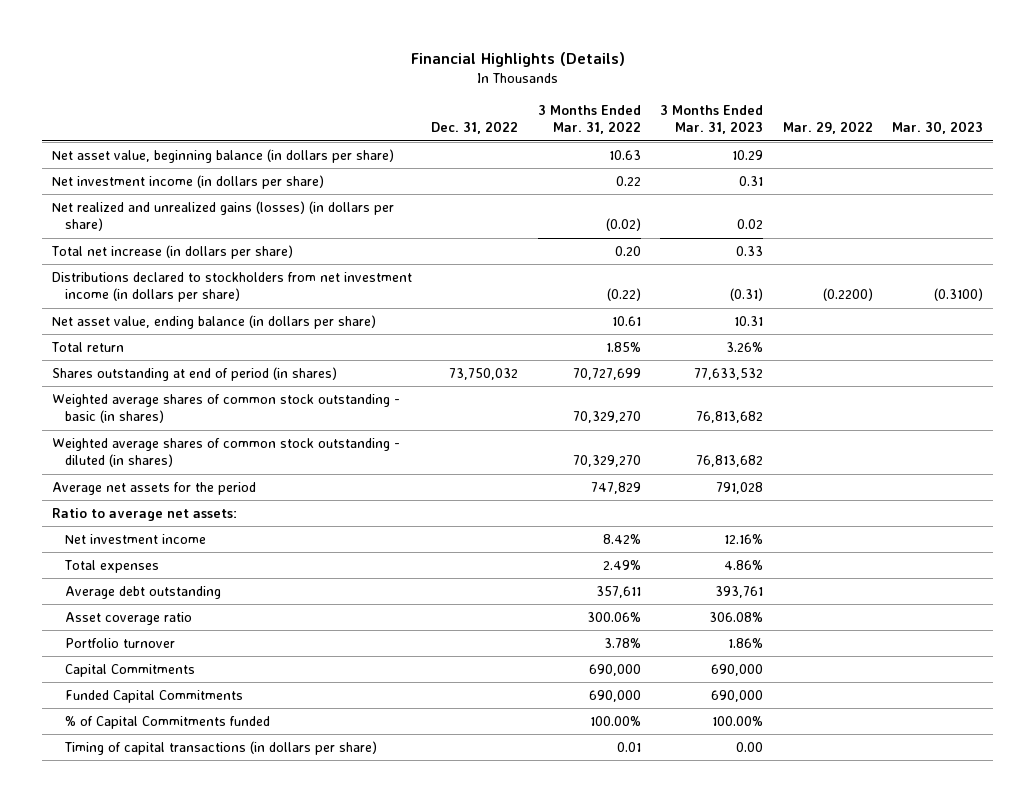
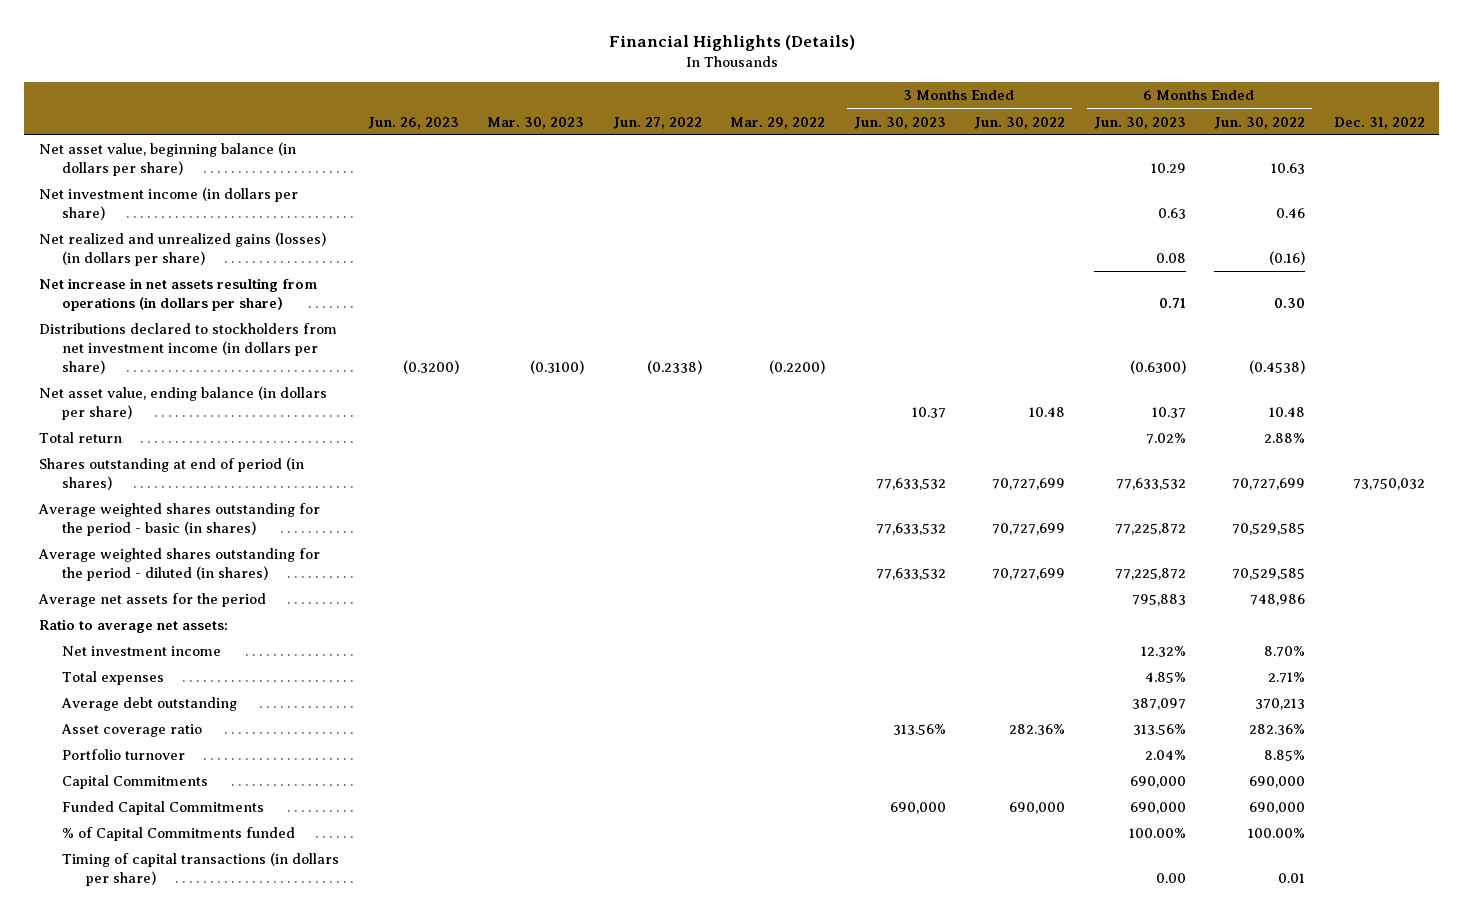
- | Dec. 31, 2022 | 3 Months Ended Mar. 31, 2022 | 3 Months Ended Mar. 31, 2023 | Mar. 29, 2022 | Mar. 30, 2023
+ | Jun. 26, 2023 | Mar. 30, 2023 | Jun. 27, 2022 | Mar. 29, 2022 | 3 Months Ended Jun. 30, 2023 | 3 Months Ended Jun. 30, 2022 | 6 Months Ended Jun. 30, 2023 | 6 Months Ended Jun. 30, 2022 | Dec. 31, 2022
- Total net increase (in dollars per share) | | 0.20 | 0.33 | |
+ Net increase in net assets resulting from operations (in dollars per share) | | | | | | | 0.71 | 0.30 |
- Weighted average shares of common stock outstanding - basic (in shares) | | 70,329,270 | 76,813,682 | |
- Weighted average shares of common stock outstanding - diluted (in shares) | | 70,329,270 | 76,813,682 | |
+ Average weighted shares outstanding for the period - basic (in shares) | | | | | 77,633,532 | 70,727,699 | 77,225,872 | 70,529,585 |
+ Average weighted shares outstanding for the period - diluted (in shares) | | | | | 77,633,532 | 70,727,699 | 77,225,872 | 70,529,585 |

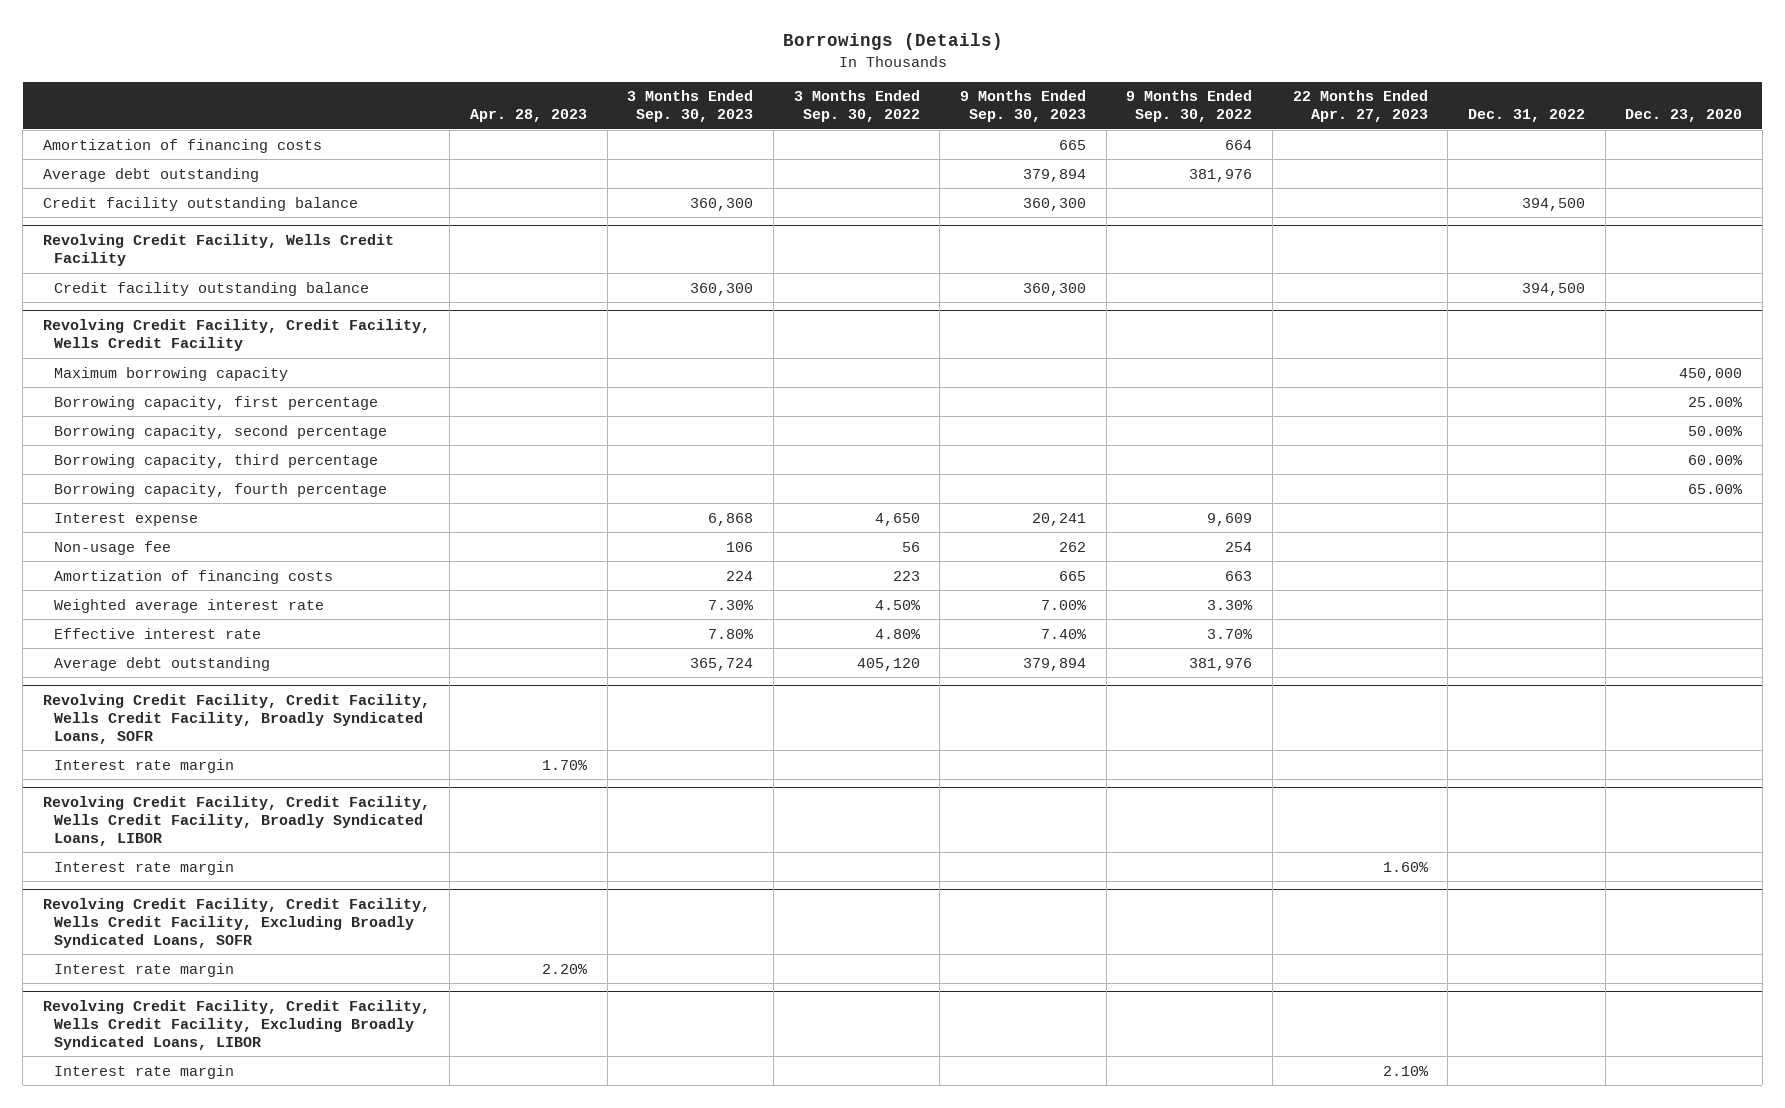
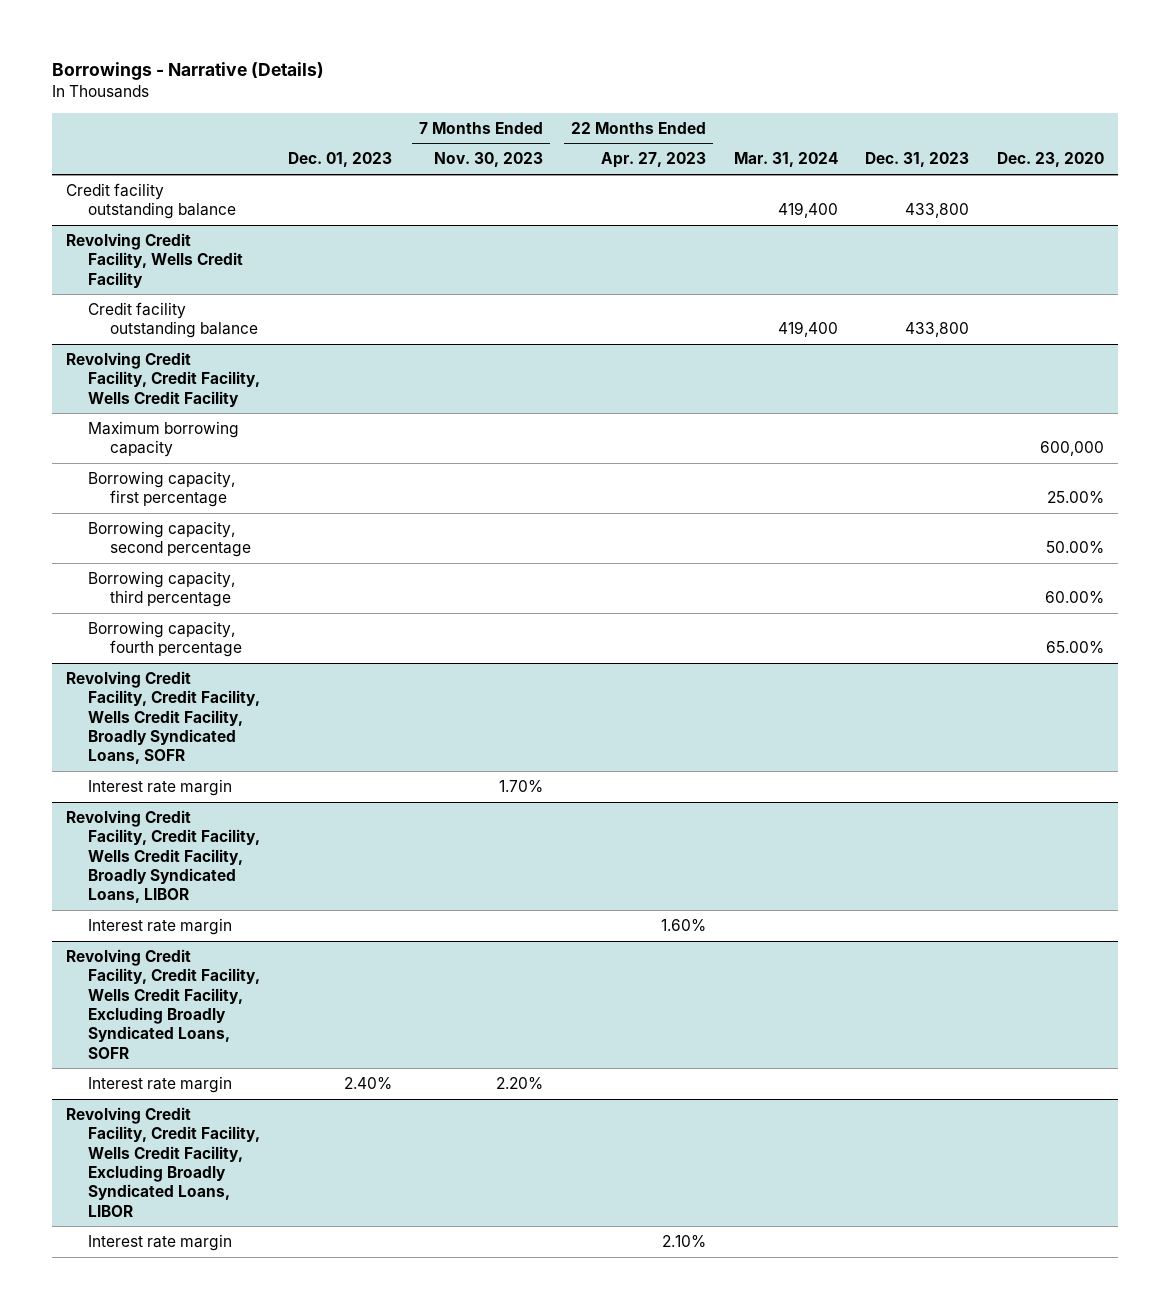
- Borrowings (Details)
+ Borrowings - Narrative (Details)
- | Apr. 28, 2023 | 3 Months Ended Sep. 30, 2023 | 3 Months Ended Sep. 30, 2022 | 9 Months Ended Sep. 30, 2023 | 9 Months Ended Sep. 30, 2022 | 22 Months Ended Apr. 27, 2023 | Dec. 31, 2022 | Dec. 23, 2020
+ | Dec. 01, 2023 | 7 Months Ended Nov. 30, 2023 | 22 Months Ended Apr. 27, 2023 | Mar. 31, 2024 | Dec. 31, 2023 | Dec. 23, 2020
- Amortization of financing costs | | | | 665 | 664 | | |
- Average debt outstanding | | | | 379,894 | 381,976 | | |
@ Revolving Credit Facility, Credit Facility, Wells Credit Facility
- Maximum borrowing capacity | | | | | | | | 450,000
+ Maximum borrowing capacity | | | | | | 600,000
- Interest expense | | 6,868 | 4,650 | 20,241 | 9,609 | | |
- Non-usage fee | | 106 | 56 | 262 | 254 | | |
- Amortization of financing costs | | 224 | 223 | 665 | 663 | | |
- Weighted average interest rate | | 7.30% | 4.50% | 7.00% | 3.30% | | |
- Effective interest rate | | 7.80% | 4.80% | 7.40% | 3.70% | | |
- Average debt outstanding | | 365,724 | 405,120 | 379,894 | 381,976 | | |

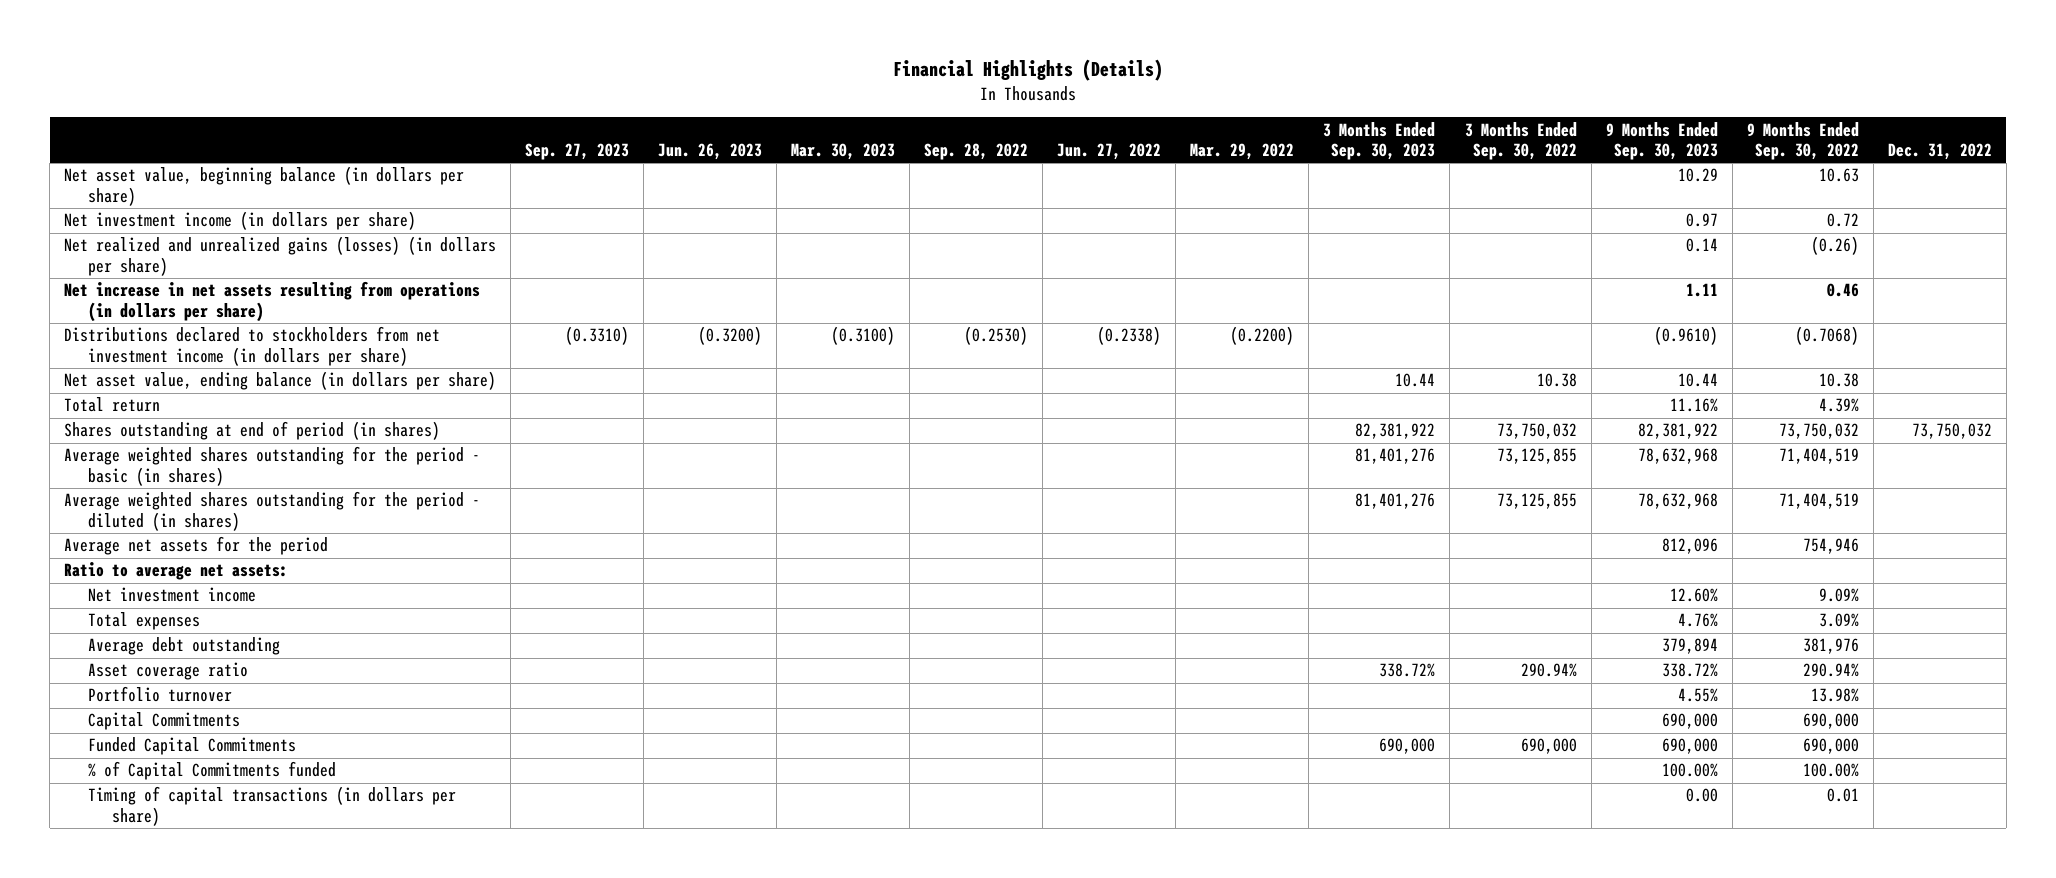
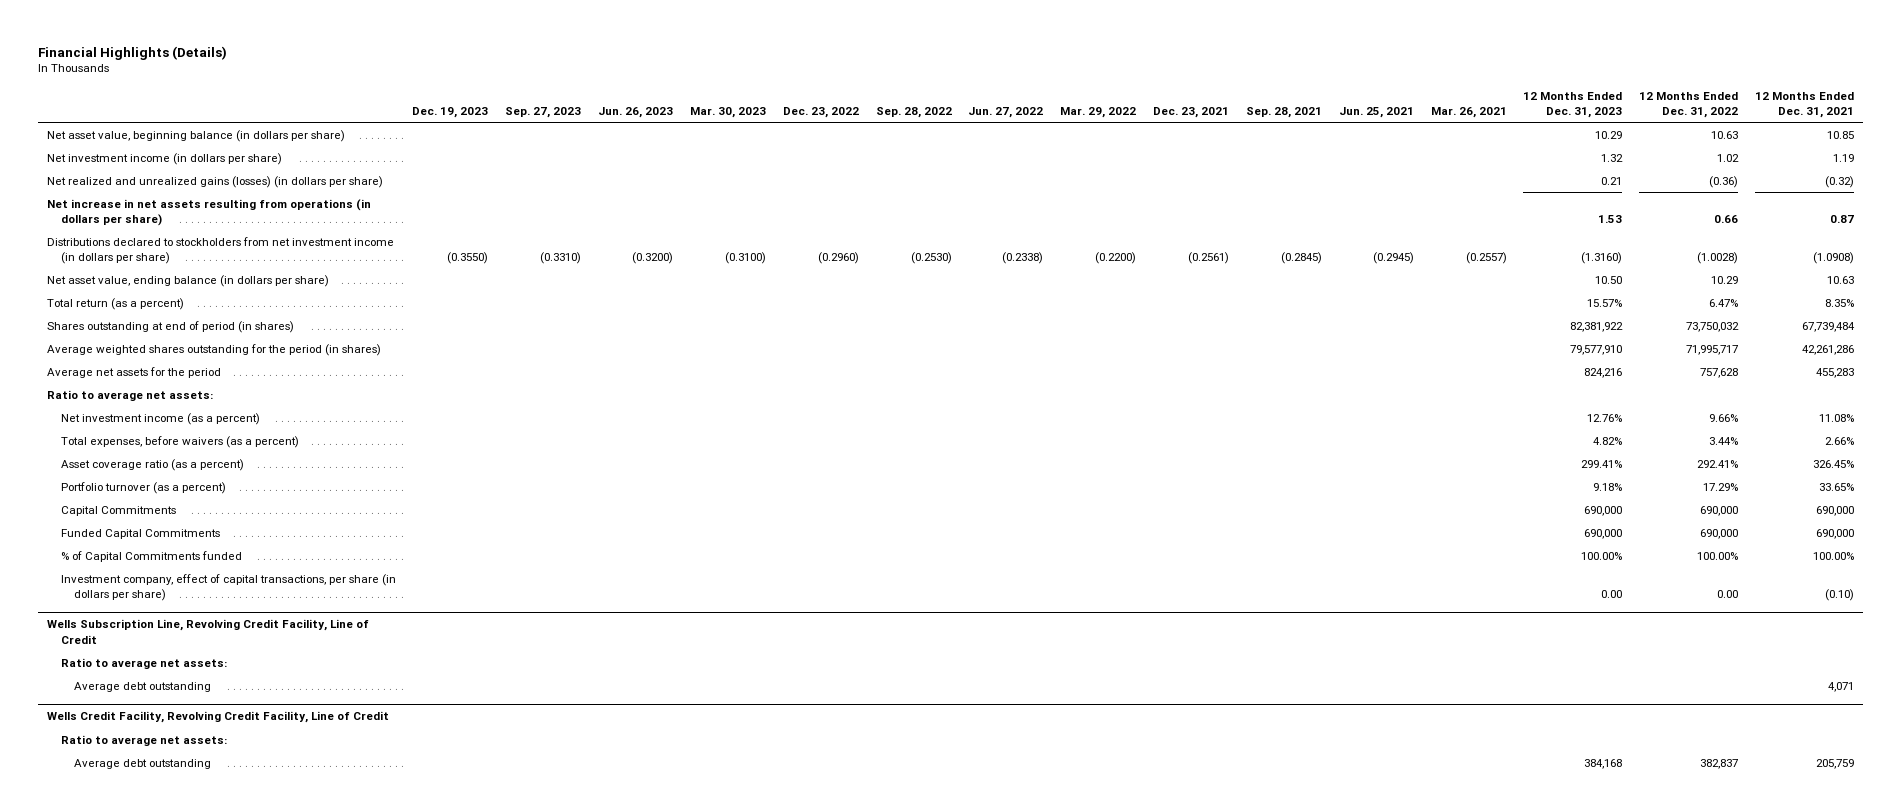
- | Sep. 27, 2023 | Jun. 26, 2023 | Mar. 30, 2023 | Sep. 28, 2022 | Jun. 27, 2022 | Mar. 29, 2022 | 3 Months Ended Sep. 30, 2023 | 3 Months Ended Sep. 30, 2022 | 9 Months Ended Sep. 30, 2023 | 9 Months Ended Sep. 30, 2022 | Dec. 31, 2022
+ | Dec. 19, 2023 | Sep. 27, 2023 | Jun. 26, 2023 | Mar. 30, 2023 | Dec. 23, 2022 | Sep. 28, 2022 | Jun. 27, 2022 | Mar. 29, 2022 | Dec. 23, 2021 | Sep. 28, 2021 | Jun. 25, 2021 | Mar. 26, 2021 | 12 Months Ended Dec. 31, 2023 | 12 Months Ended Dec. 31, 2022 | 12 Months Ended Dec. 31, 2021
- Total return | | | | | | | | | 11.16% | 4.39% |
+ Total return (as a percent) | | | | | | | | | | | | | 15.57% | 6.47% | 8.35%
- Average weighted shares outstanding for the period - basic (in shares) | | | | | | | 81,401,276 | 73,125,855 | 78,632,968 | 71,404,519 |
- Average weighted shares outstanding for the period - diluted (in shares) | | | | | | | 81,401,276 | 73,125,855 | 78,632,968 | 71,404,519 |
+ Average weighted shares outstanding for the period (in shares) | | | | | | | | | | | | | 79,577,910 | 71,995,717 | 42,261,286
- Net investment income | | | | | | | | | 12.60% | 9.09% |
- Total expenses | | | | | | | | | 4.76% | 3.09% |
- Average debt outstanding | | | | | | | | | 379,894 | 381,976 |
- Asset coverage ratio | | | | | | | 338.72% | 290.94% | 338.72% | 290.94% |
- Portfolio turnover | | | | | | | | | 4.55% | 13.98% |
+ Net investment income (as a percent) | | | | | | | | | | | | | 12.76% | 9.66% | 11.08%
+ Total expenses, before waivers (as a percent) | | | | | | | | | | | | | 4.82% | 3.44% | 2.66%
+ Asset coverage ratio (as a percent) | | | | | | | | | | | | | 299.41% | 292.41% | 326.45%
+ Portfolio turnover (as a percent) | | | | | | | | | | | | | 9.18% | 17.29% | 33.65%
- Timing of capital transactions (in dollars per share) | | | | | | | | | 0.00 | 0.01 |
+ Investment company, effect of capital transactions, per share (in dollars per share) | | | | | | | | | | | | | 0.00 | 0.00 | (0.10)
+ Wells Subscription Line, Revolving Credit Facility, Line of Credit
+ Ratio to average net assets:
+ Average debt outstanding | | | | | | | | | | | | | | | 4,071
+ Wells Credit Facility, Revolving Credit Facility, Line of Credit
+ Ratio to average net assets:
+ Average debt outstanding | | | | | | | | | | | | | 384,168 | 382,837 | 205,759

